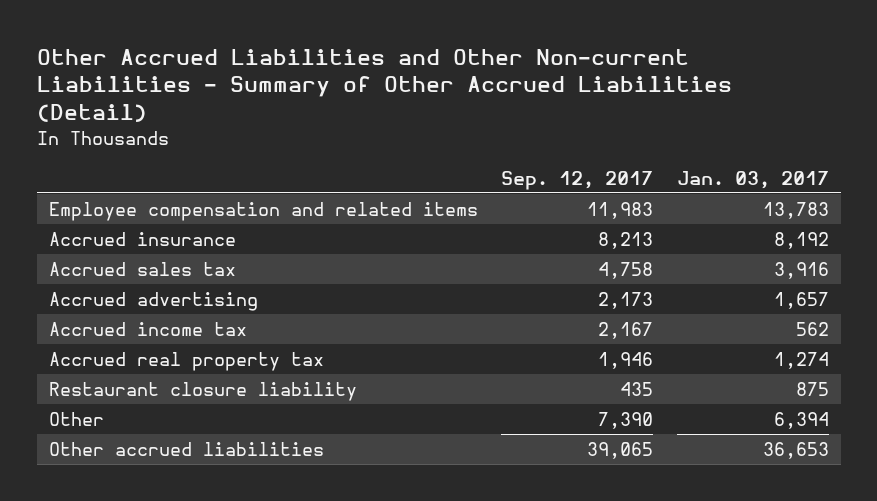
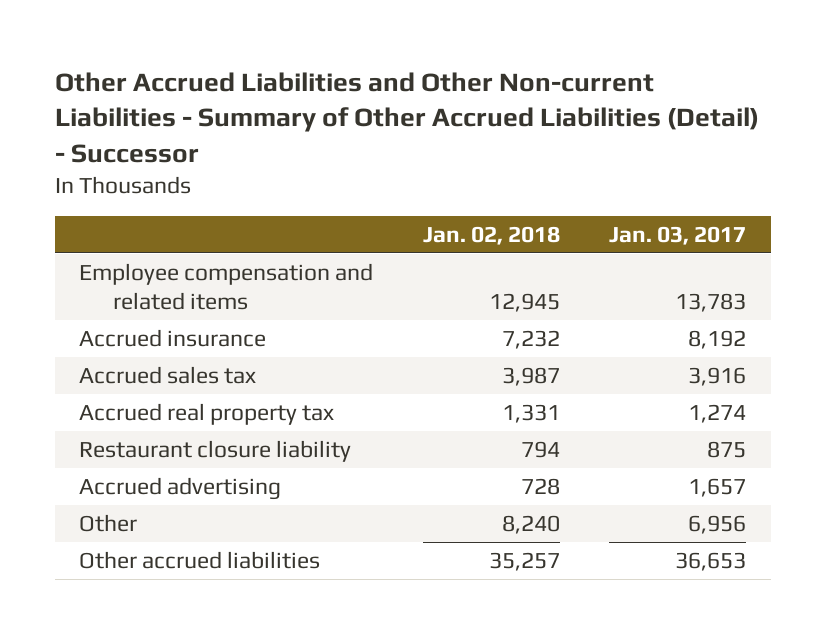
- Other Accrued Liabilities and Other Non-current Liabilities - Summary of Other Accrued Liabilities (Detail)
+ Other Accrued Liabilities and Other Non-current Liabilities - Summary of Other Accrued Liabilities (Detail) - Successor
- | Sep. 12, 2017 | Jan. 03, 2017
+ | Jan. 02, 2018 | Jan. 03, 2017
- Accrued income tax | 2,167 | 562
- Other | 7,390 | 6,394
moved down: Accrued advertising | 728 | 1,657
+ Other | 8,240 | 6,956

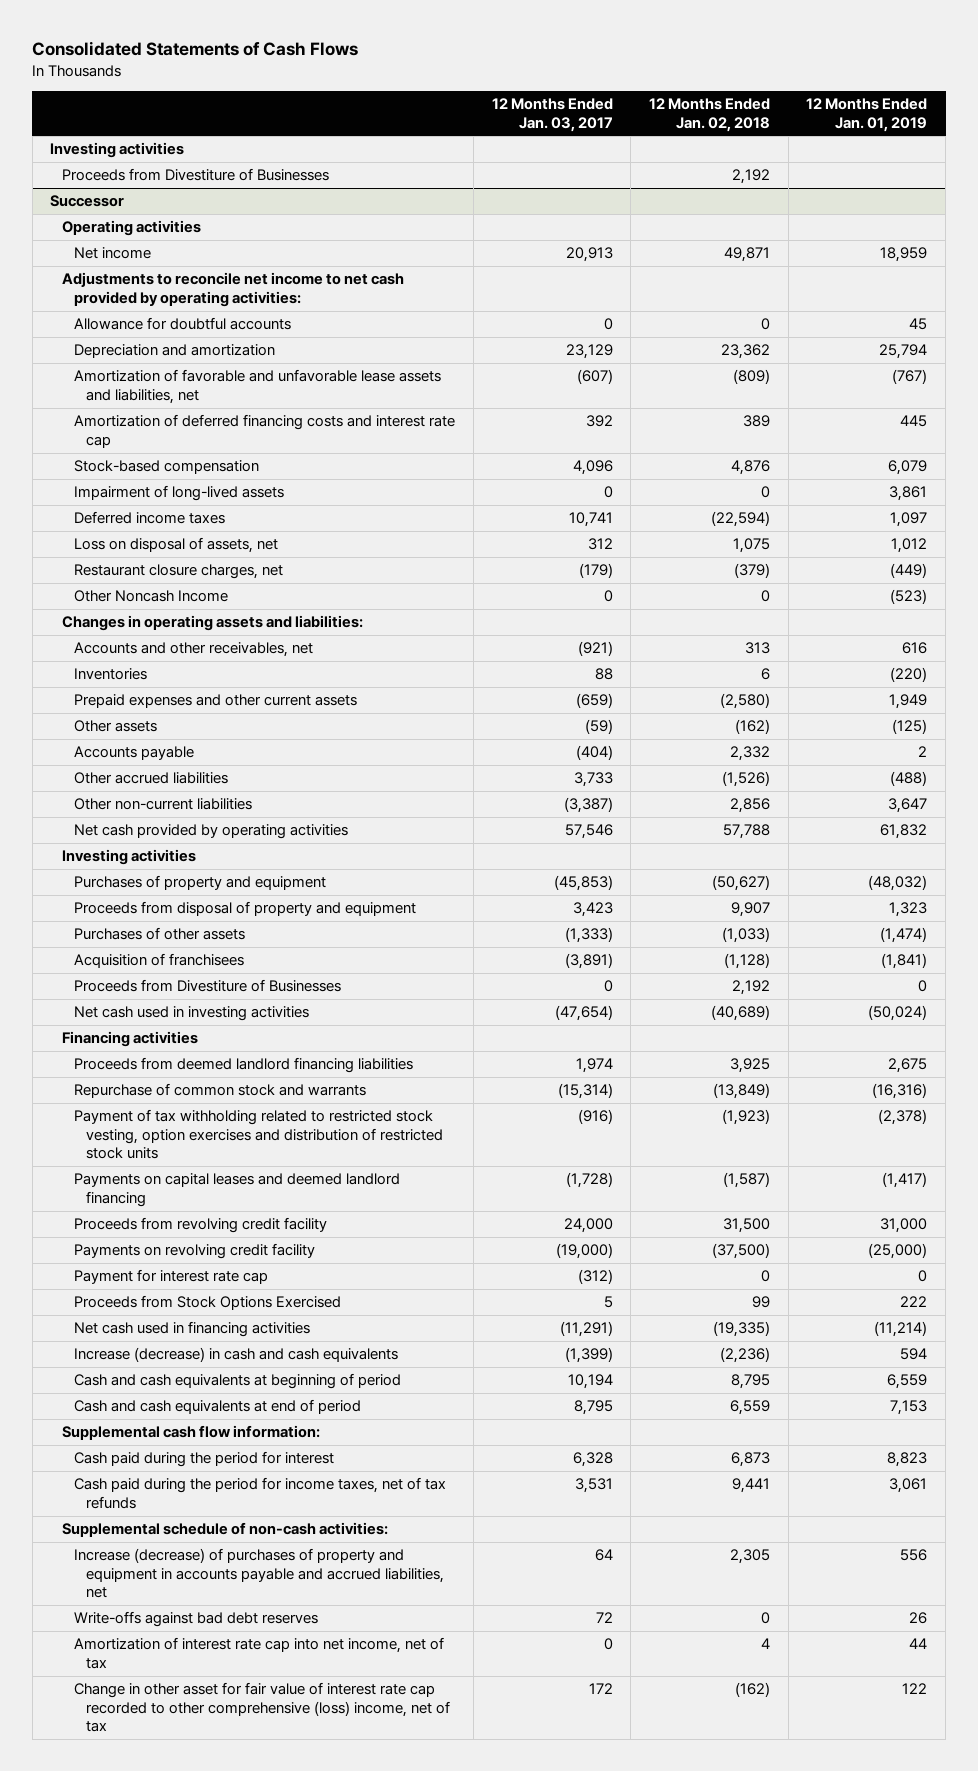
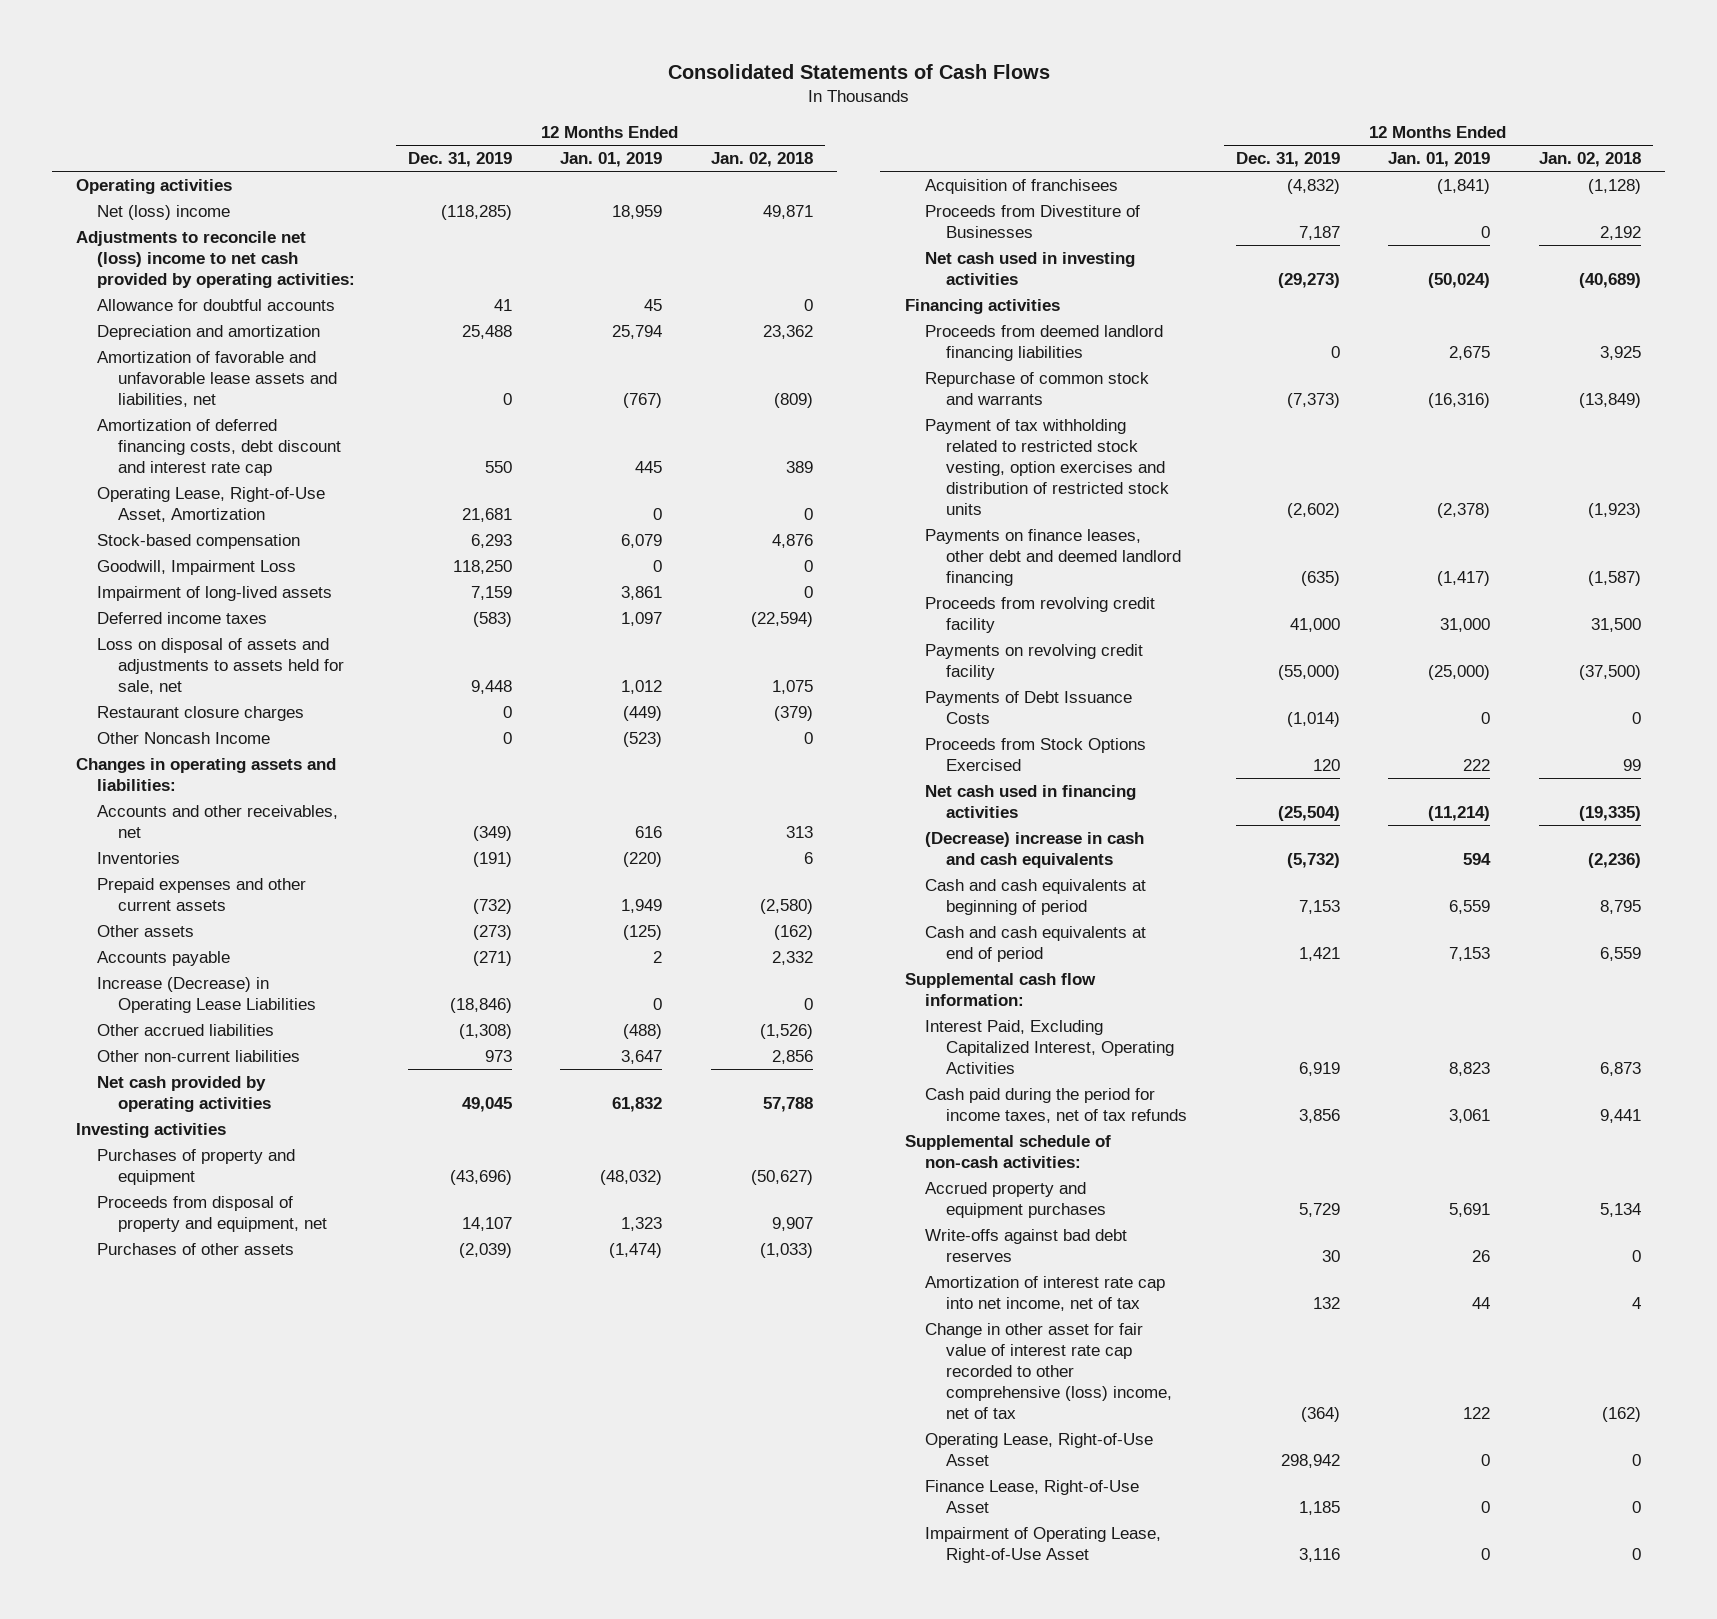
- | 12 Months Ended Jan. 03, 2017 | 12 Months Ended Jan. 02, 2018 | 12 Months Ended Jan. 01, 2019
+ | 12 Months Ended Dec. 31, 2019 | 12 Months Ended Jan. 01, 2019 | 12 Months Ended Jan. 02, 2018
- Investing activities
- Proceeds from Divestiture of Businesses | | 2,192 |
- Successor
- Net income | 20,913 | 49,871 | 18,959
- Adjustments to reconcile net income to net cash provided by operating activities:
+ Net (loss) income | (118,285) | 18,959 | 49,871
+ Adjustments to reconcile net (loss) income to net cash provided by operating activities:
- Amortization of deferred financing costs and interest rate cap | 392 | 389 | 445
+ Amortization of deferred financing costs, debt discount and interest rate cap | 550 | 445 | 389
+ Operating Lease, Right-of-Use Asset, Amortization | 21,681 | 0 | 0
+ Goodwill, Impairment Loss | 118,250 | 0 | 0
- Loss on disposal of assets, net | 312 | 1,075 | 1,012
- Restaurant closure charges, net | (179) | (379) | (449)
+ Loss on disposal of assets and adjustments to assets held for sale, net | 9,448 | 1,012 | 1,075
+ Restaurant closure charges | 0 | (449) | (379)
+ Increase (Decrease) in Operating Lease Liabilities | (18,846) | 0 | 0
- Proceeds from disposal of property and equipment | 3,423 | 9,907 | 1,323
+ Proceeds from disposal of property and equipment, net | 14,107 | 1,323 | 9,907
- Payments on capital leases and deemed landlord financing | (1,728) | (1,587) | (1,417)
+ Payments on finance leases, other debt and deemed landlord financing | (635) | (1,417) | (1,587)
- Payment for interest rate cap | (312) | 0 | 0
+ Payments of Debt Issuance Costs | (1,014) | 0 | 0
- Increase (decrease) in cash and cash equivalents | (1,399) | (2,236) | 594
+ (Decrease) increase in cash and cash equivalents | (5,732) | 594 | (2,236)
- Cash paid during the period for interest | 6,328 | 6,873 | 8,823
+ Interest Paid, Excluding Capitalized Interest, Operating Activities | 6,919 | 8,823 | 6,873
- Increase (decrease) of purchases of property and equipment in accounts payable and accrued liabilities, net | 64 | 2,305 | 556
+ Accrued property and equipment purchases | 5,729 | 5,691 | 5,134
+ Operating Lease, Right-of-Use Asset | 298,942 | 0 | 0
+ Finance Lease, Right-of-Use Asset | 1,185 | 0 | 0
+ Impairment of Operating Lease, Right-of-Use Asset | 3,116 | 0 | 0

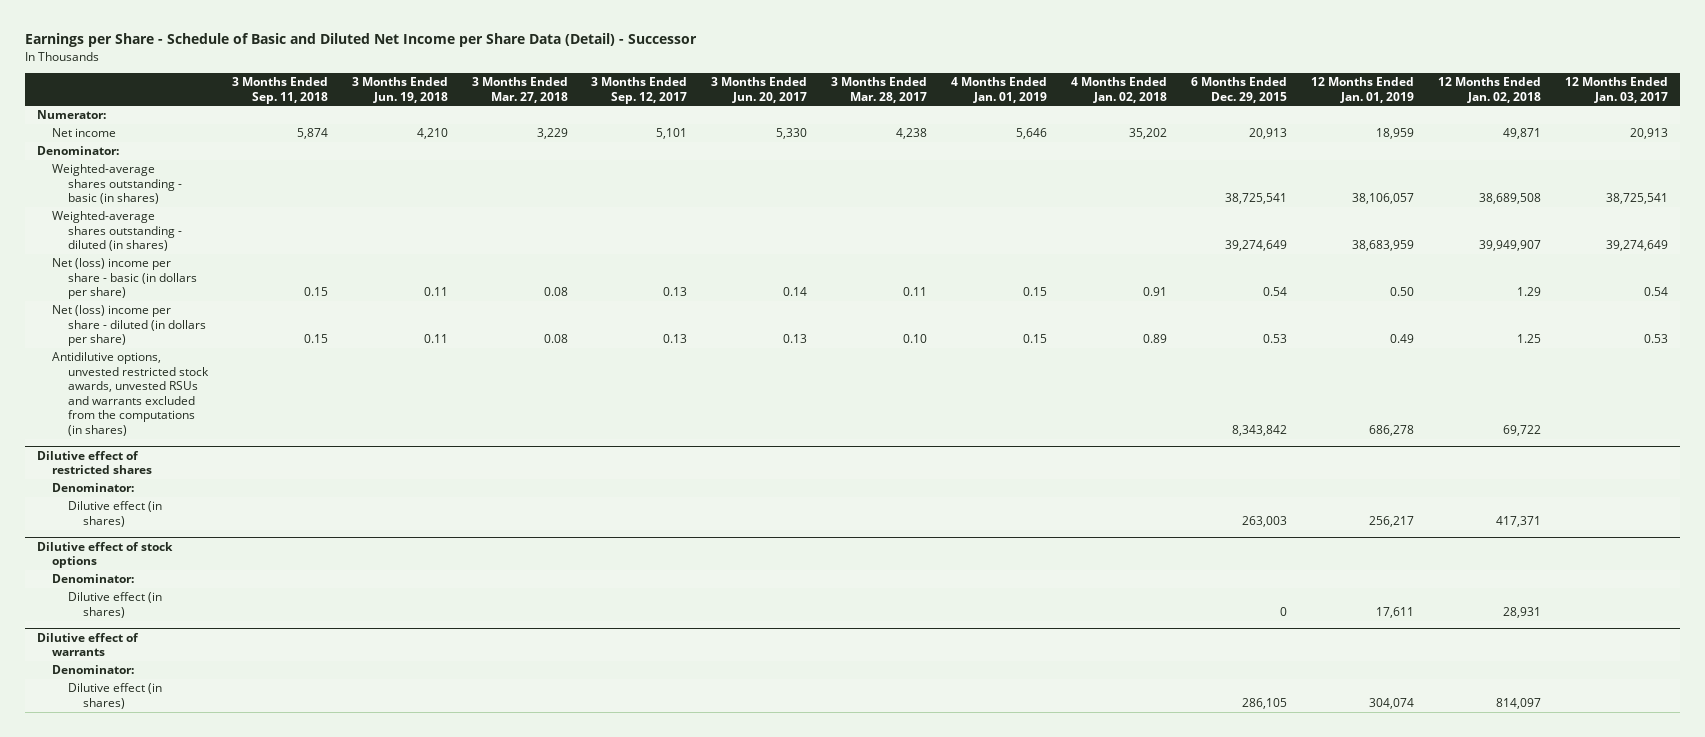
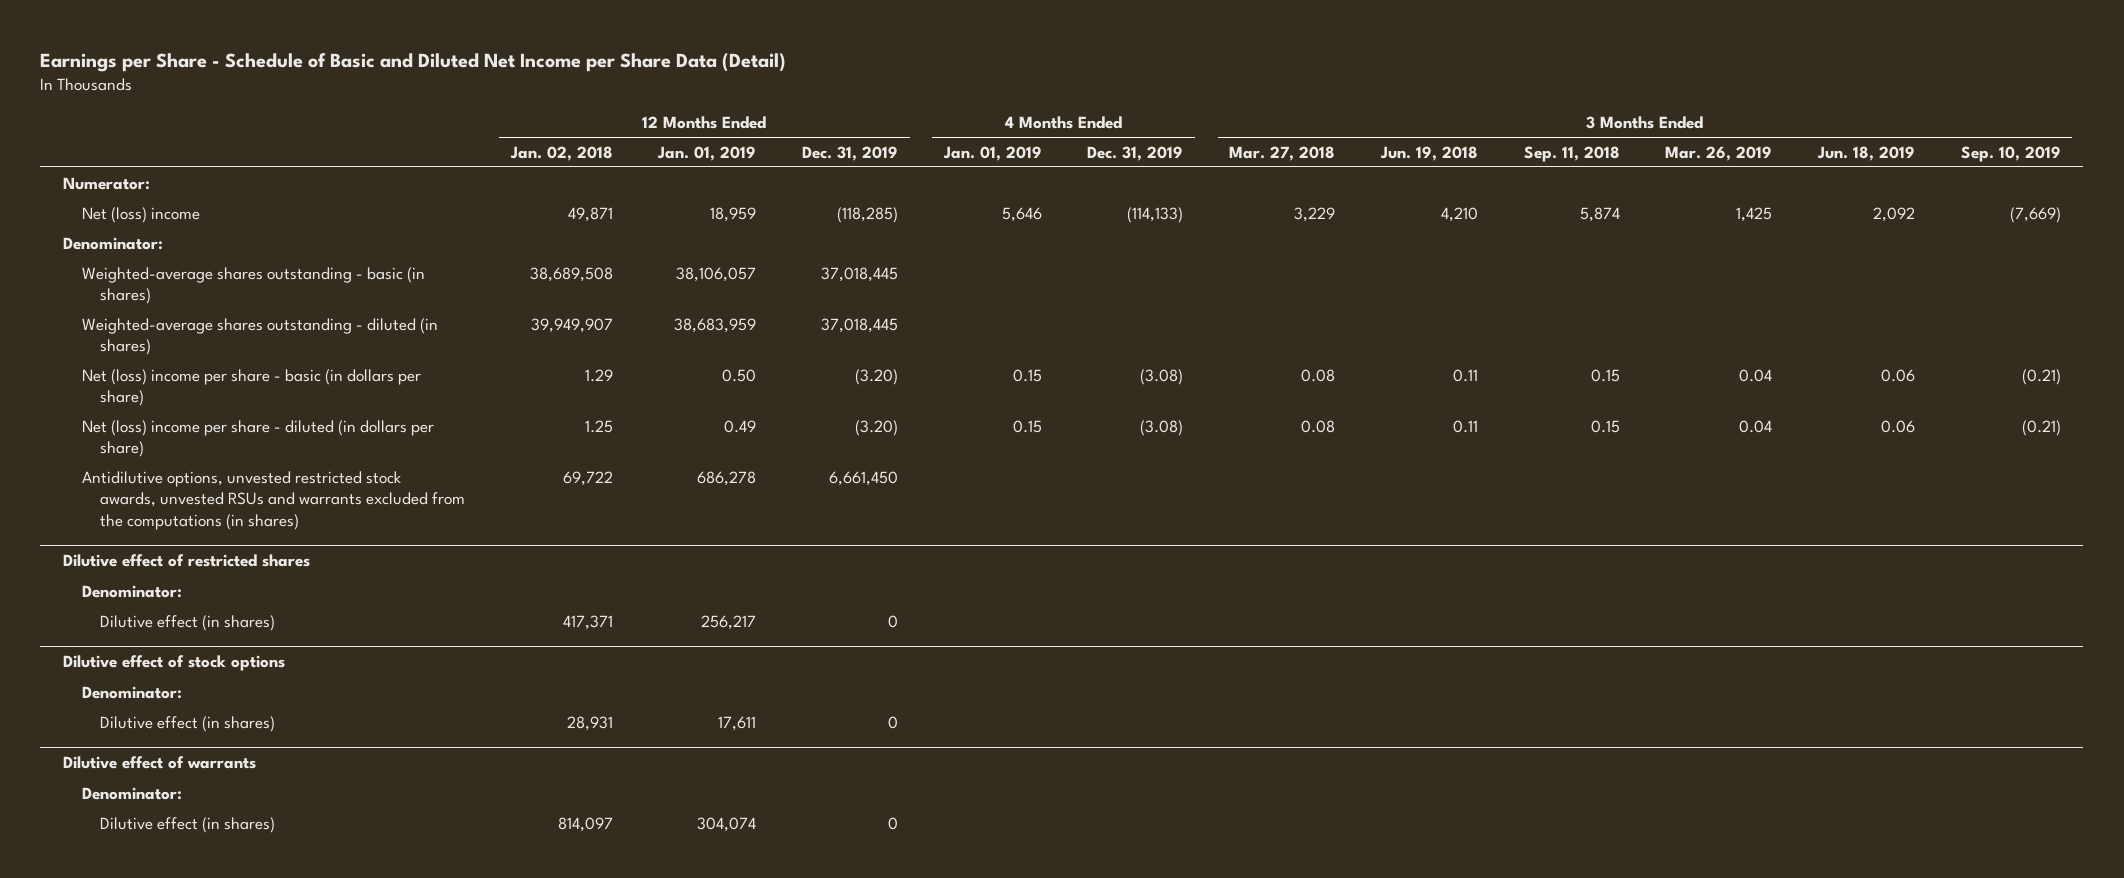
- Earnings per Share - Schedule of Basic and Diluted Net Income per Share Data (Detail) - Successor
+ Earnings per Share - Schedule of Basic and Diluted Net Income per Share Data (Detail)
- | 3 Months Ended Sep. 11, 2018 | 3 Months Ended Jun. 19, 2018 | 3 Months Ended Mar. 27, 2018 | 3 Months Ended Sep. 12, 2017 | 3 Months Ended Jun. 20, 2017 | 3 Months Ended Mar. 28, 2017 | 4 Months Ended Jan. 01, 2019 | 4 Months Ended Jan. 02, 2018 | 6 Months Ended Dec. 29, 2015 | 12 Months Ended Jan. 01, 2019 | 12 Months Ended Jan. 02, 2018 | 12 Months Ended Jan. 03, 2017
+ | 12 Months Ended Jan. 02, 2018 | 12 Months Ended Jan. 01, 2019 | 12 Months Ended Dec. 31, 2019 | 4 Months Ended Jan. 01, 2019 | 4 Months Ended Dec. 31, 2019 | 3 Months Ended Mar. 27, 2018 | 3 Months Ended Jun. 19, 2018 | 3 Months Ended Sep. 11, 2018 | 3 Months Ended Mar. 26, 2019 | 3 Months Ended Jun. 18, 2019 | 3 Months Ended Sep. 10, 2019
- Net income | 5,874 | 4,210 | 3,229 | 5,101 | 5,330 | 4,238 | 5,646 | 35,202 | 20,913 | 18,959 | 49,871 | 20,913
+ Net (loss) income | 49,871 | 18,959 | (118,285) | 5,646 | (114,133) | 3,229 | 4,210 | 5,874 | 1,425 | 2,092 | (7,669)

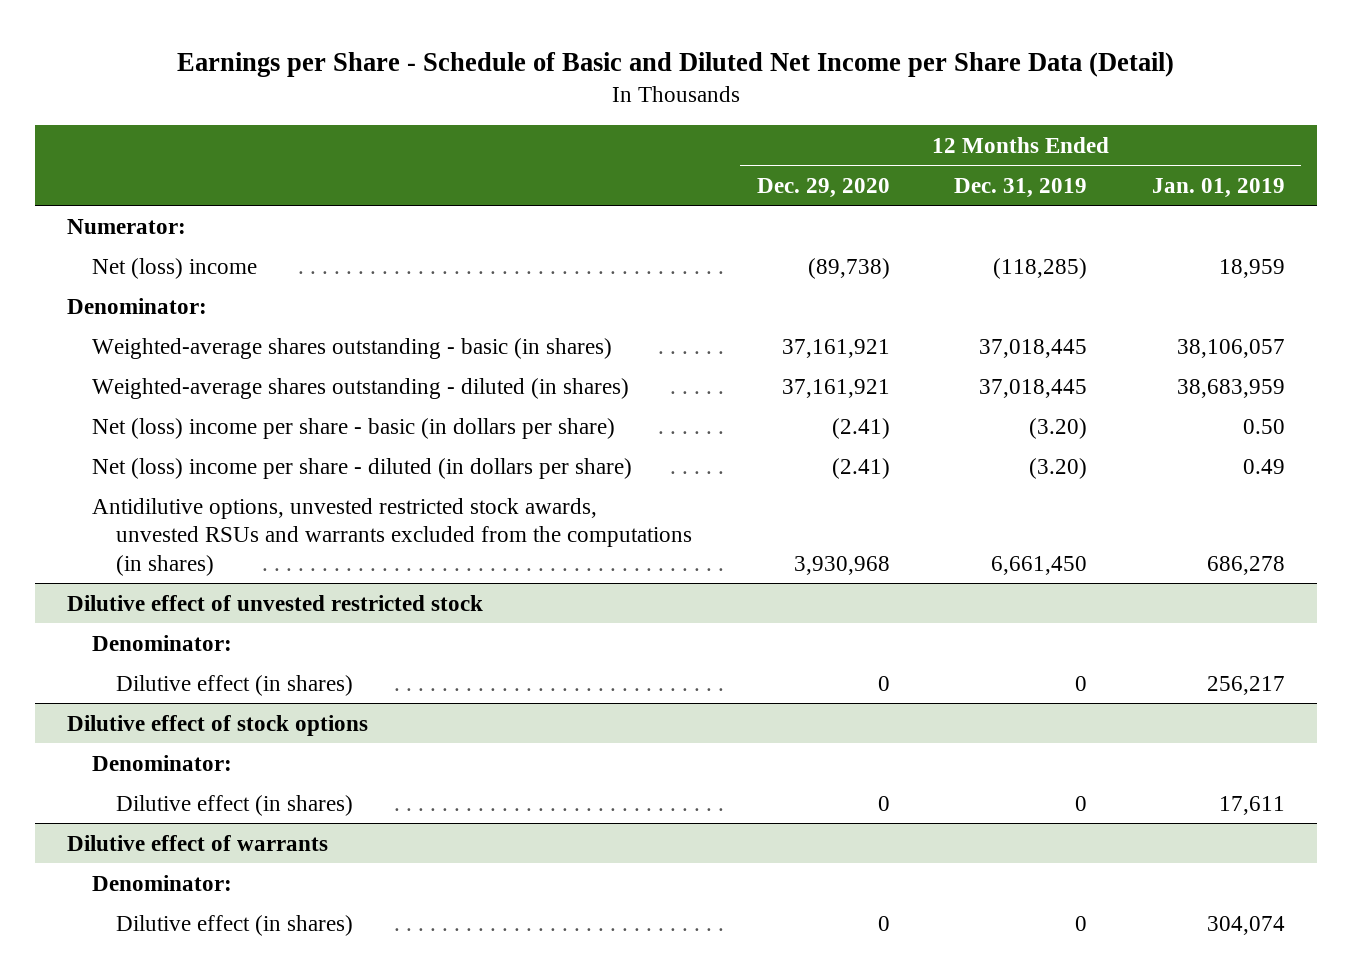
- | 12 Months Ended Jan. 02, 2018 | 12 Months Ended Jan. 01, 2019 | 12 Months Ended Dec. 31, 2019 | 4 Months Ended Jan. 01, 2019 | 4 Months Ended Dec. 31, 2019 | 3 Months Ended Mar. 27, 2018 | 3 Months Ended Jun. 19, 2018 | 3 Months Ended Sep. 11, 2018 | 3 Months Ended Mar. 26, 2019 | 3 Months Ended Jun. 18, 2019 | 3 Months Ended Sep. 10, 2019
+ | 12 Months Ended Dec. 29, 2020 | 12 Months Ended Dec. 31, 2019 | 12 Months Ended Jan. 01, 2019
- Dilutive effect of restricted shares
+ Dilutive effect of unvested restricted stock

